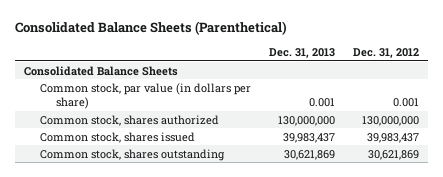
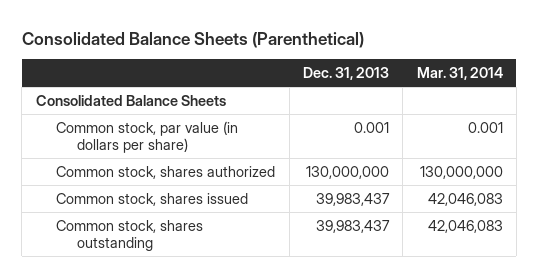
- | Dec. 31, 2013 | Dec. 31, 2012
+ | Dec. 31, 2013 | Mar. 31, 2014
- Common stock, shares outstanding | 30,621,869 | 30,621,869
+ Common stock, shares outstanding | 39,983,437 | 42,046,083

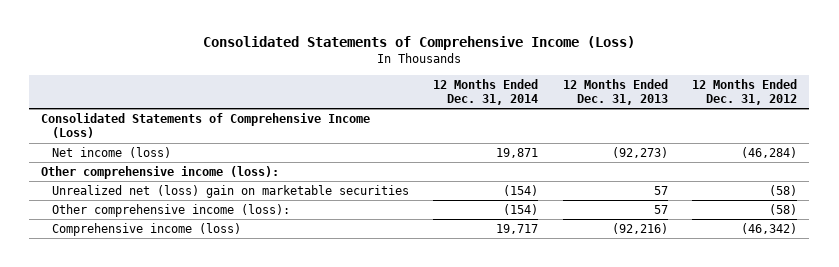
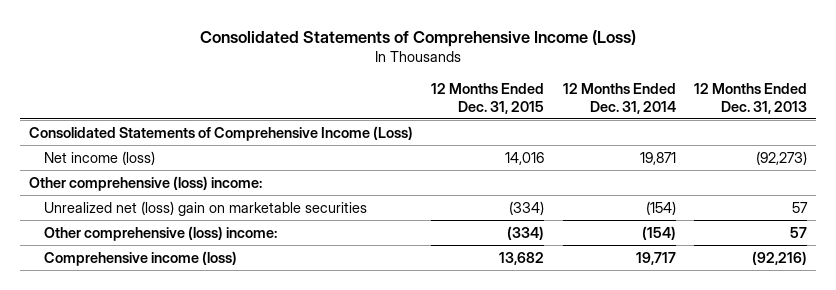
- | 12 Months Ended Dec. 31, 2014 | 12 Months Ended Dec. 31, 2013 | 12 Months Ended Dec. 31, 2012
+ | 12 Months Ended Dec. 31, 2015 | 12 Months Ended Dec. 31, 2014 | 12 Months Ended Dec. 31, 2013
- Other comprehensive income (loss):
+ Other comprehensive (loss) income:
- Other comprehensive income (loss): | (154) | 57 | (58)
+ Other comprehensive (loss) income: | (334) | (154) | 57

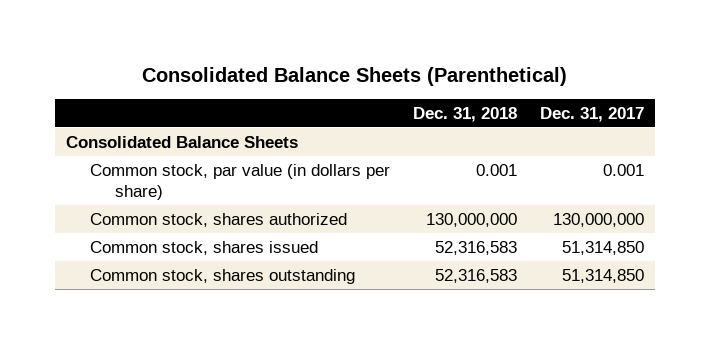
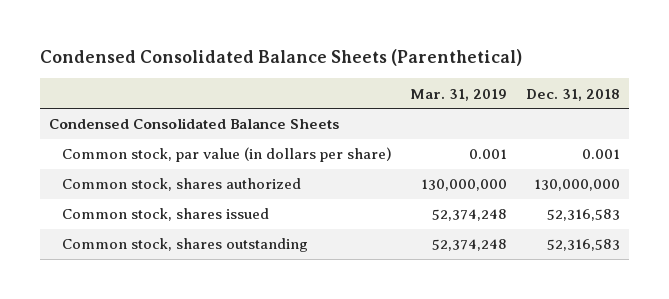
- Consolidated Balance Sheets (Parenthetical)
+ Condensed Consolidated Balance Sheets (Parenthetical)
- | Dec. 31, 2018 | Dec. 31, 2017
+ | Mar. 31, 2019 | Dec. 31, 2018
- Consolidated Balance Sheets
+ Condensed Consolidated Balance Sheets

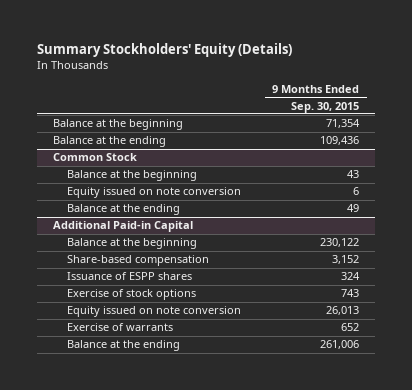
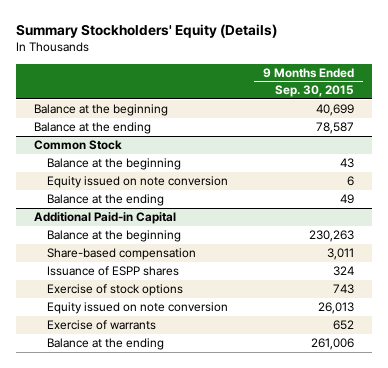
- Balance at the beginning | 71,354
- Balance at the ending | 109,436
+ Balance at the beginning | 40,699
+ Balance at the ending | 78,587
@ Additional Paid-in Capital
- Balance at the beginning | 230,122
- Share-based compensation | 3,152
+ Balance at the beginning | 230,263
+ Share-based compensation | 3,011

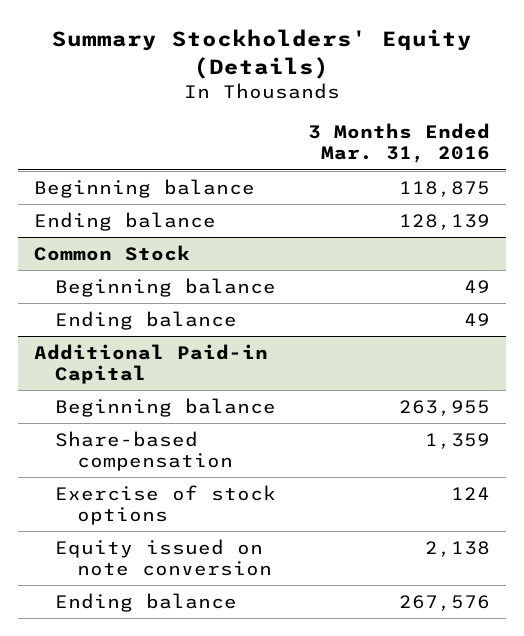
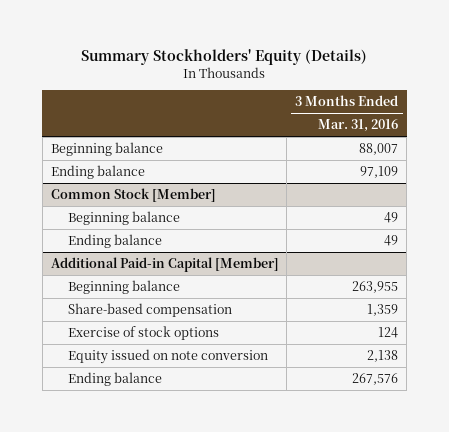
- Beginning balance | 118,875
- Ending balance | 128,139
- Common Stock
+ Beginning balance | 88,007
+ Ending balance | 97,109
+ Common Stock [Member]
- Additional Paid-in Capital
+ Additional Paid-in Capital [Member]

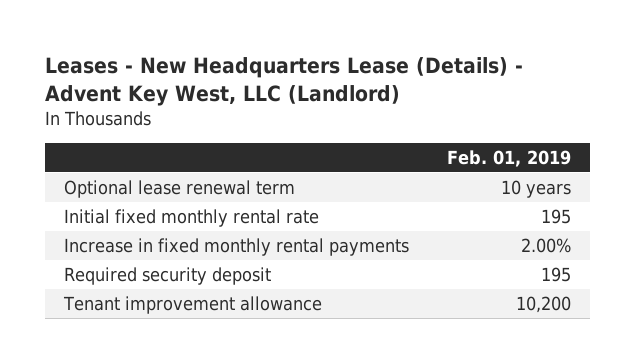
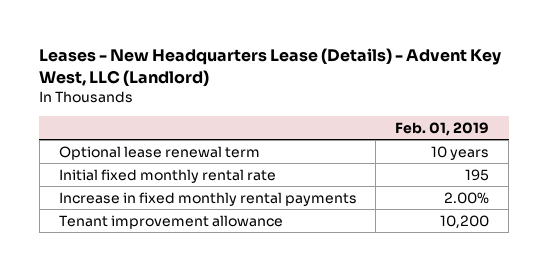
- Required security deposit | 195

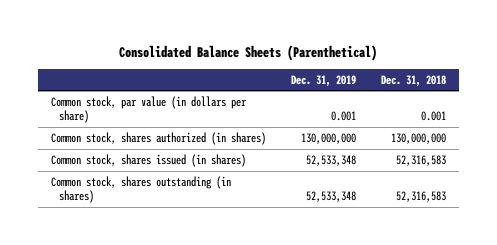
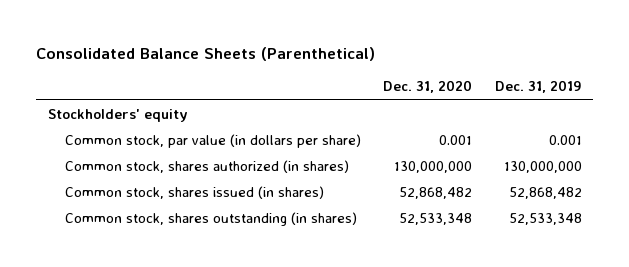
- | Dec. 31, 2019 | Dec. 31, 2018
+ | Dec. 31, 2020 | Dec. 31, 2019
+ Stockholders' equity
- Common stock, shares issued (in shares) | 52,533,348 | 52,316,583
+ Common stock, shares issued (in shares) | 52,868,482 | 52,868,482

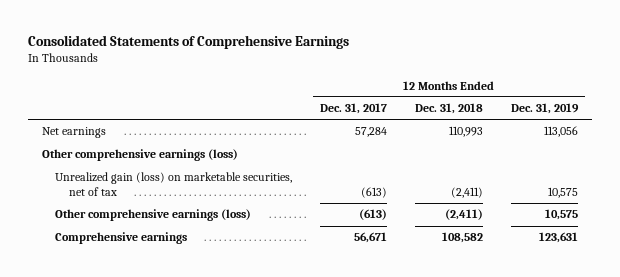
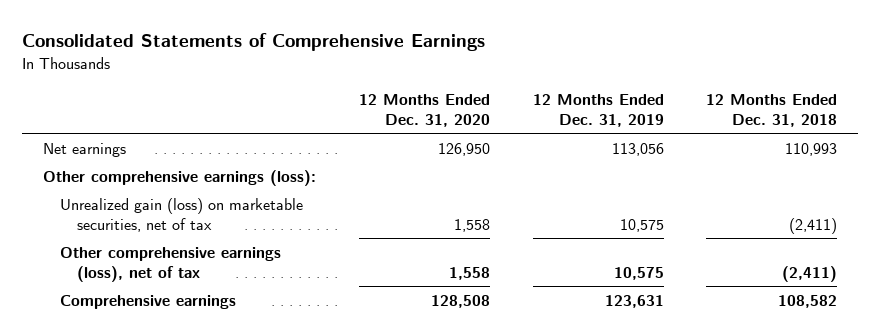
- | 12 Months Ended Dec. 31, 2017 | 12 Months Ended Dec. 31, 2018 | 12 Months Ended Dec. 31, 2019
+ | 12 Months Ended Dec. 31, 2020 | 12 Months Ended Dec. 31, 2019 | 12 Months Ended Dec. 31, 2018
- Other comprehensive earnings (loss)
+ Other comprehensive earnings (loss):
- Other comprehensive earnings (loss) | (613) | (2,411) | 10,575
+ Other comprehensive earnings (loss), net of tax | 1,558 | 10,575 | (2,411)

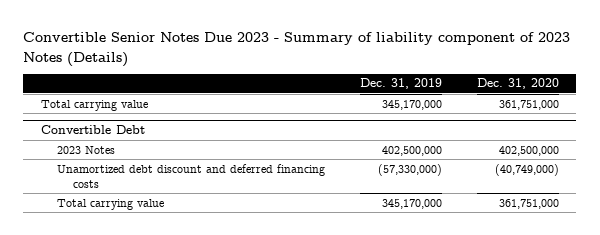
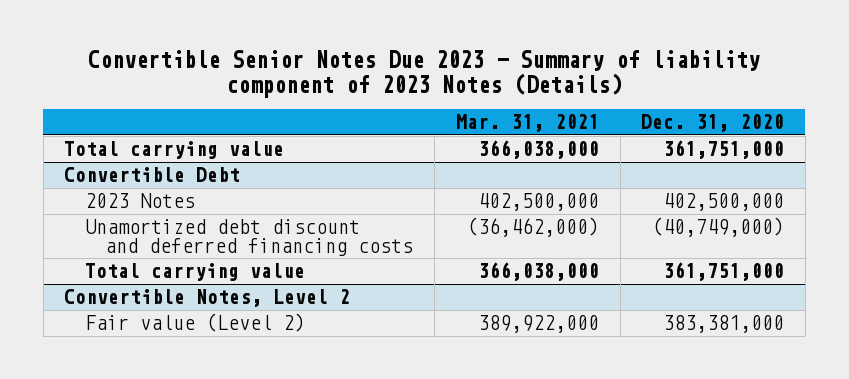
- | Dec. 31, 2019 | Dec. 31, 2020
+ | Mar. 31, 2021 | Dec. 31, 2020
+ Convertible Notes, Level 2
+ Fair value (Level 2) | 389,922,000 | 383,381,000

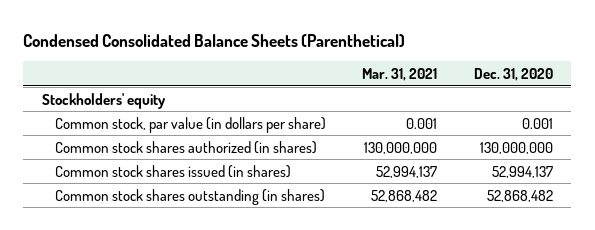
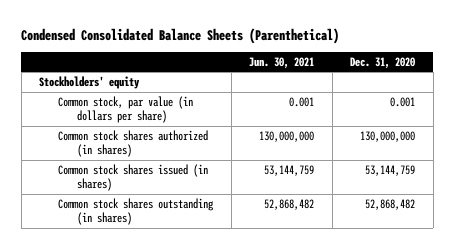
- | Mar. 31, 2021 | Dec. 31, 2020
+ | Jun. 30, 2021 | Dec. 31, 2020
- Common stock shares issued (in shares) | 52,994,137 | 52,994,137
+ Common stock shares issued (in shares) | 53,144,759 | 53,144,759

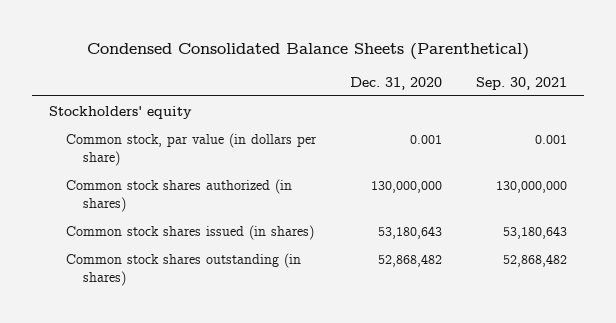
- | Jun. 30, 2021 | Dec. 31, 2020
+ | Dec. 31, 2020 | Sep. 30, 2021
- Common stock shares issued (in shares) | 53,144,759 | 53,144,759
+ Common stock shares issued (in shares) | 53,180,643 | 53,180,643

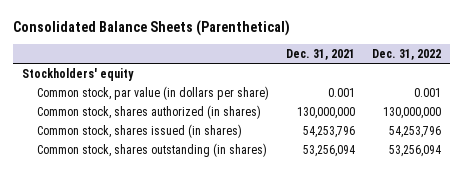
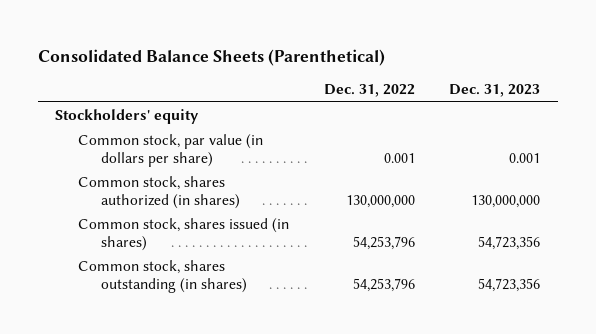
- | Dec. 31, 2021 | Dec. 31, 2022
+ | Dec. 31, 2022 | Dec. 31, 2023
- Common stock, shares outstanding (in shares) | 53,256,094 | 53,256,094
+ Common stock, shares outstanding (in shares) | 54,253,796 | 54,723,356

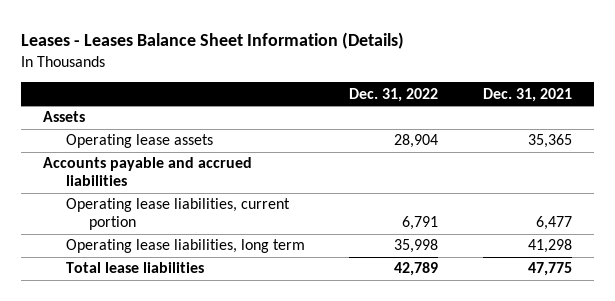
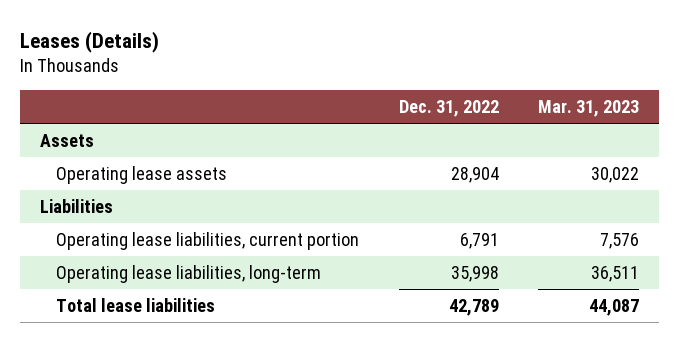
- Leases - Leases Balance Sheet Information (Details)
+ Leases (Details)
- | Dec. 31, 2022 | Dec. 31, 2021
+ | Dec. 31, 2022 | Mar. 31, 2023
- Accounts payable and accrued liabilities
+ Liabilities
- Operating lease liabilities, long term | 35,998 | 41,298
+ Operating lease liabilities, long-term | 35,998 | 36,511

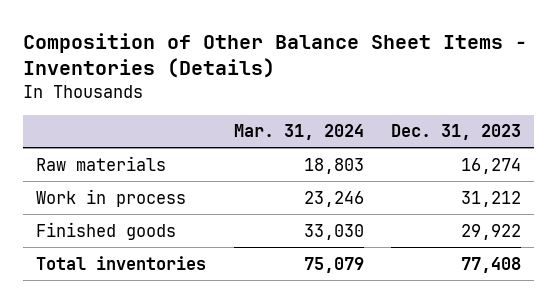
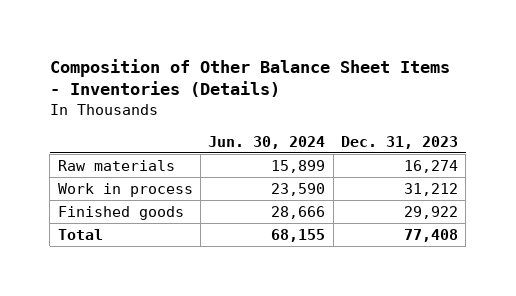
- | Mar. 31, 2024 | Dec. 31, 2023
+ | Jun. 30, 2024 | Dec. 31, 2023
- Total inventories | 75,079 | 77,408
+ Total | 68,155 | 77,408

